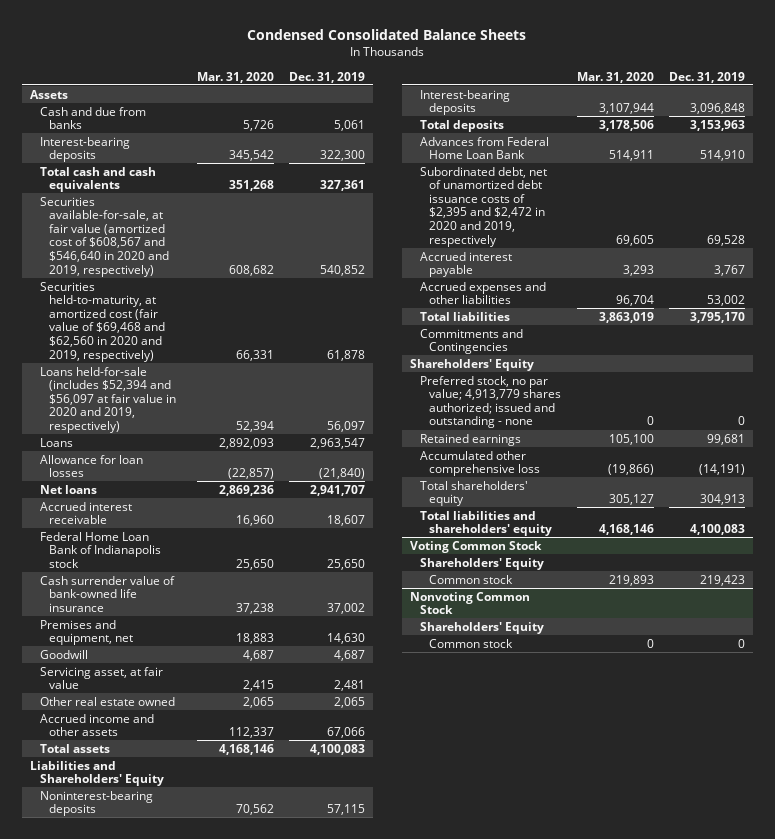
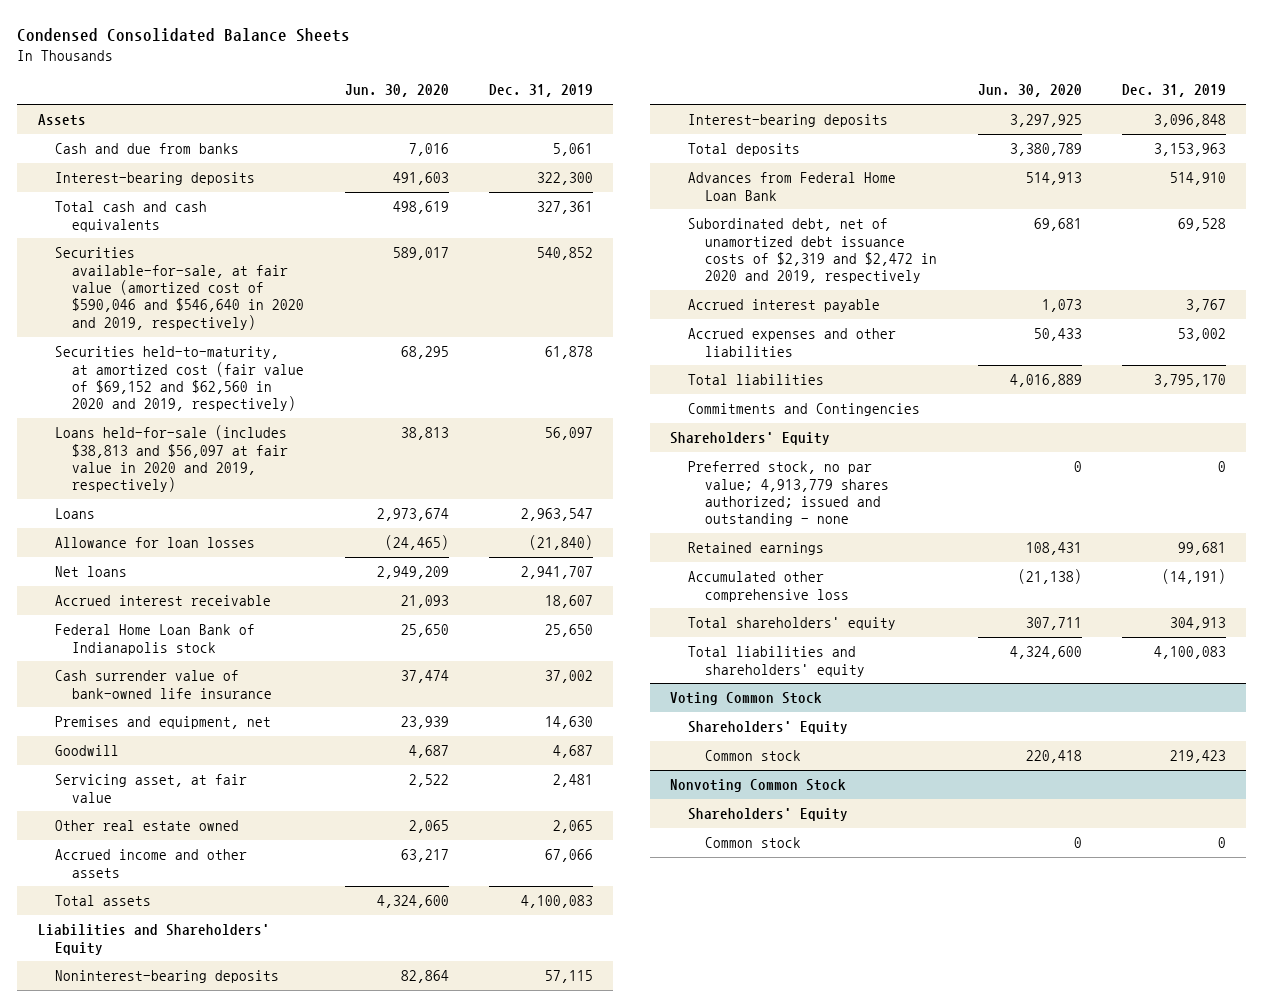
- | Mar. 31, 2020 | Dec. 31, 2019
+ | Jun. 30, 2020 | Dec. 31, 2019
- Securities available-for-sale, at fair value (amortized cost of $608,567 and $546,640 in 2020 and 2019, respectively) | 608,682 | 540,852
- Securities held-to-maturity, at amortized cost (fair value of $69,468 and $62,560 in 2020 and 2019, respectively) | 66,331 | 61,878
- Loans held-for-sale (includes $52,394 and $56,097 at fair value in 2020 and 2019, respectively) | 52,394 | 56,097
+ Securities available-for-sale, at fair value (amortized cost of $590,046 and $546,640 in 2020 and 2019, respectively) | 589,017 | 540,852
+ Securities held-to-maturity, at amortized cost (fair value of $69,152 and $62,560 in 2020 and 2019, respectively) | 68,295 | 61,878
+ Loans held-for-sale (includes $38,813 and $56,097 at fair value in 2020 and 2019, respectively) | 38,813 | 56,097
- Subordinated debt, net of unamortized debt issuance costs of $2,395 and $2,472 in 2020 and 2019, respectively | 69,605 | 69,528
+ Subordinated debt, net of unamortized debt issuance costs of $2,319 and $2,472 in 2020 and 2019, respectively | 69,681 | 69,528

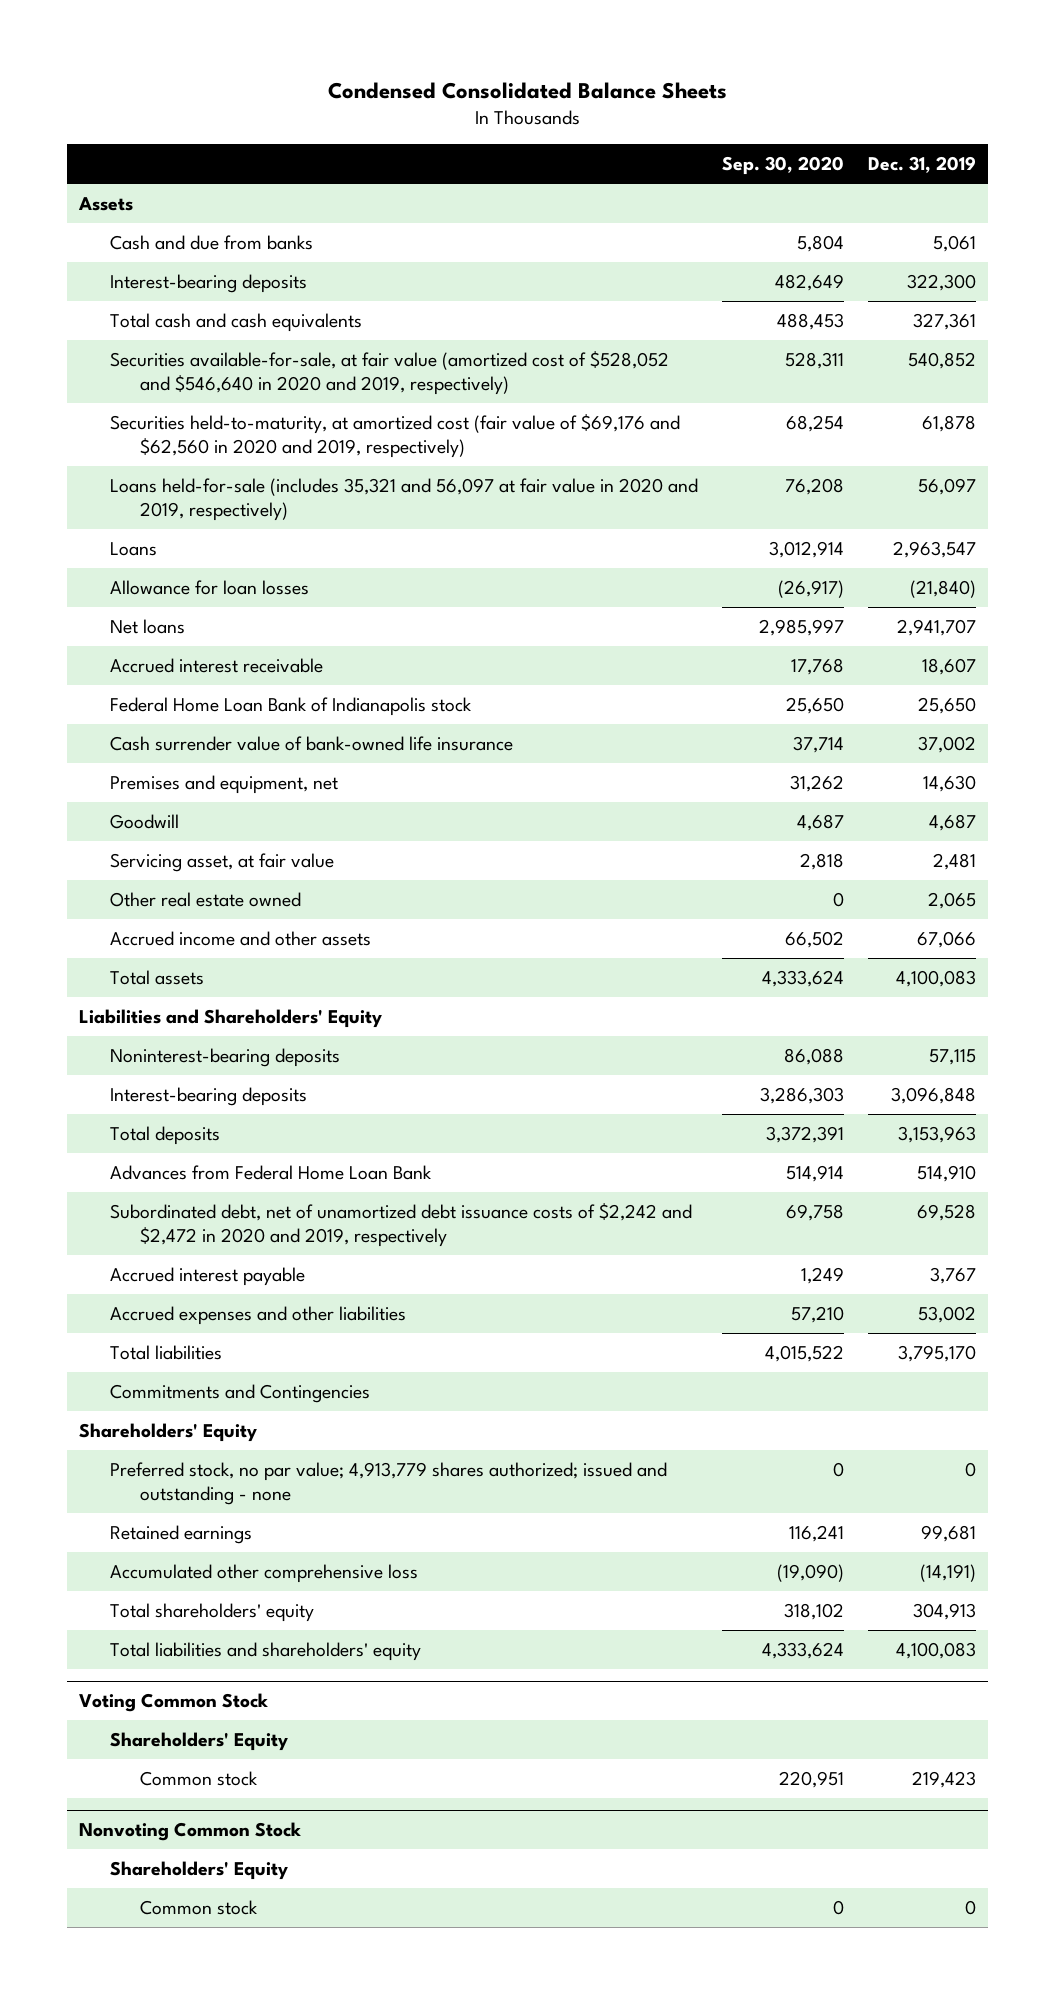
- | Jun. 30, 2020 | Dec. 31, 2019
+ | Sep. 30, 2020 | Dec. 31, 2019
- Securities available-for-sale, at fair value (amortized cost of $590,046 and $546,640 in 2020 and 2019, respectively) | 589,017 | 540,852
- Securities held-to-maturity, at amortized cost (fair value of $69,152 and $62,560 in 2020 and 2019, respectively) | 68,295 | 61,878
- Loans held-for-sale (includes $38,813 and $56,097 at fair value in 2020 and 2019, respectively) | 38,813 | 56,097
+ Securities available-for-sale, at fair value (amortized cost of $528,052 and $546,640 in 2020 and 2019, respectively) | 528,311 | 540,852
+ Securities held-to-maturity, at amortized cost (fair value of $69,176 and $62,560 in 2020 and 2019, respectively) | 68,254 | 61,878
+ Loans held-for-sale (includes 35,321 and 56,097 at fair value in 2020 and 2019, respectively) | 76,208 | 56,097
- Subordinated debt, net of unamortized debt issuance costs of $2,319 and $2,472 in 2020 and 2019, respectively | 69,681 | 69,528
+ Subordinated debt, net of unamortized debt issuance costs of $2,242 and $2,472 in 2020 and 2019, respectively | 69,758 | 69,528

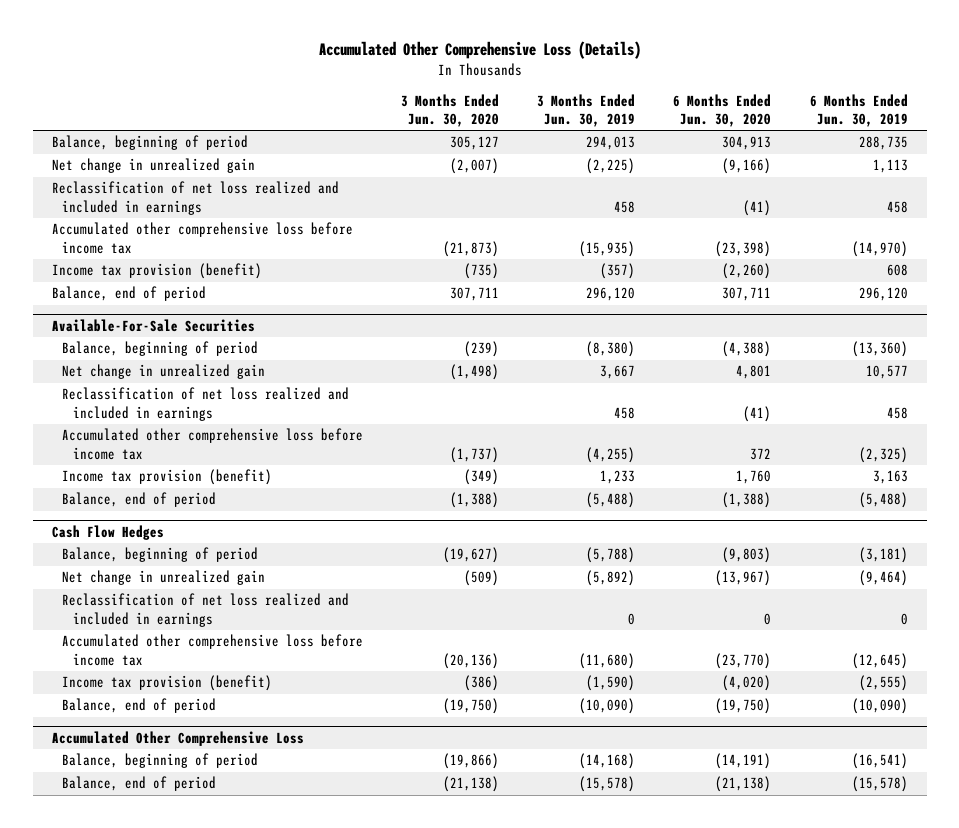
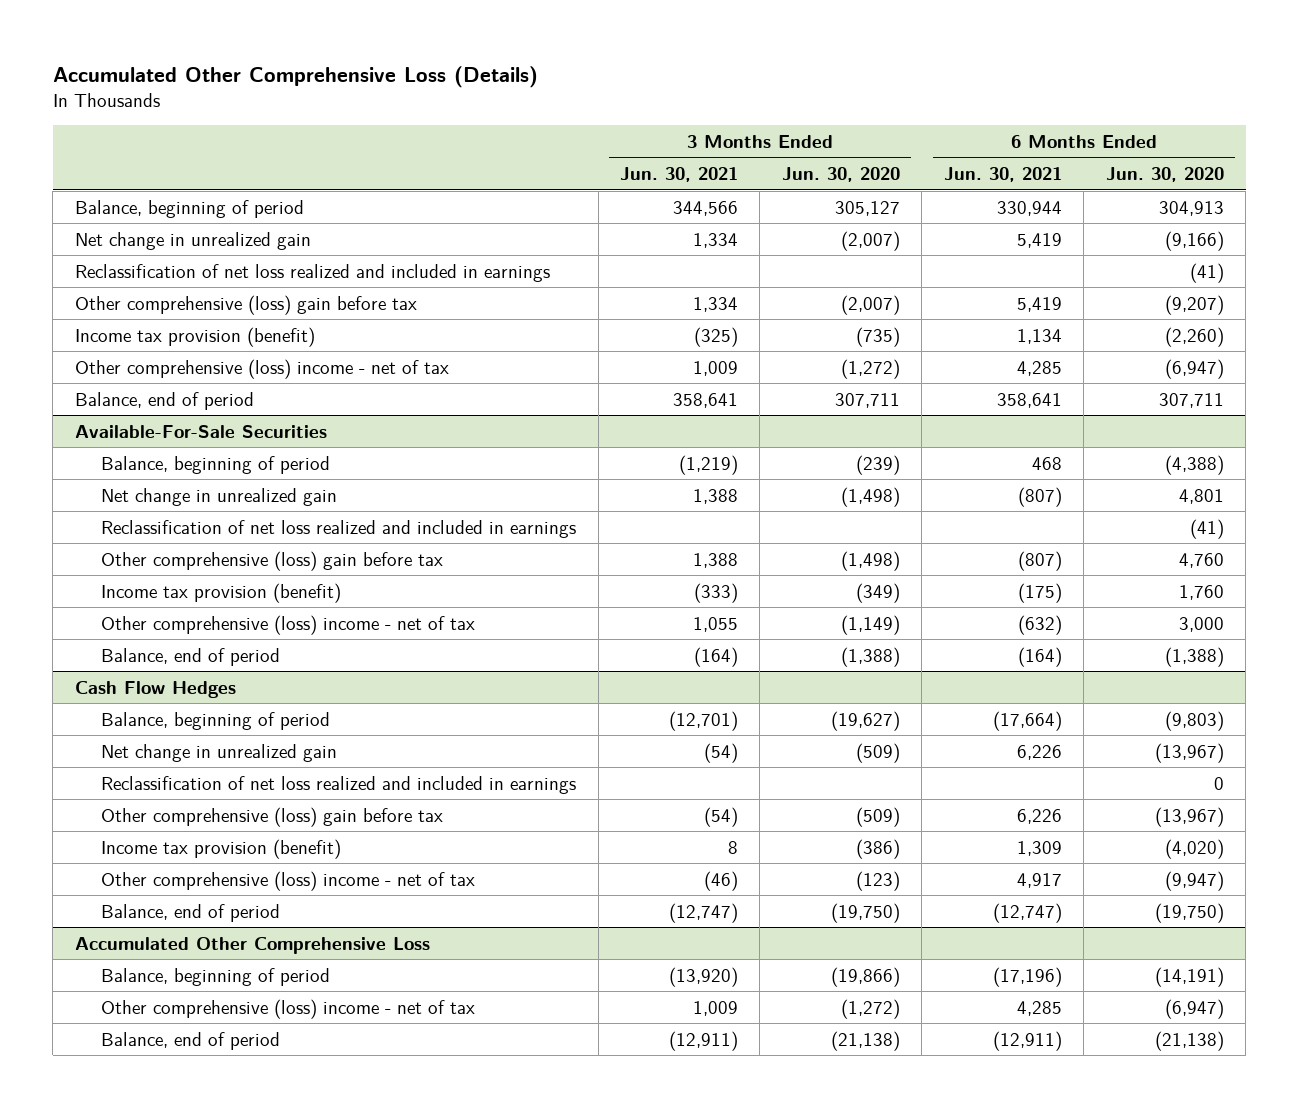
- | 3 Months Ended Jun. 30, 2020 | 3 Months Ended Jun. 30, 2019 | 6 Months Ended Jun. 30, 2020 | 6 Months Ended Jun. 30, 2019
+ | 3 Months Ended Jun. 30, 2021 | 3 Months Ended Jun. 30, 2020 | 6 Months Ended Jun. 30, 2021 | 6 Months Ended Jun. 30, 2020
- Accumulated other comprehensive loss before income tax | (21,873) | (15,935) | (23,398) | (14,970)
+ Other comprehensive (loss) gain before tax | 1,334 | (2,007) | 5,419 | (9,207)
+ Other comprehensive (loss) income - net of tax | 1,009 | (1,272) | 4,285 | (6,947)
@ Available-For-Sale Securities
- Accumulated other comprehensive loss before income tax | (1,737) | (4,255) | 372 | (2,325)
+ Other comprehensive (loss) gain before tax | 1,388 | (1,498) | (807) | 4,760
+ Other comprehensive (loss) income - net of tax | 1,055 | (1,149) | (632) | 3,000
@ Cash Flow Hedges
- Accumulated other comprehensive loss before income tax | (20,136) | (11,680) | (23,770) | (12,645)
+ Other comprehensive (loss) gain before tax | (54) | (509) | 6,226 | (13,967)
+ Other comprehensive (loss) income - net of tax | (46) | (123) | 4,917 | (9,947)
@ Accumulated Other Comprehensive Loss
+ Other comprehensive (loss) income - net of tax | 1,009 | (1,272) | 4,285 | (6,947)

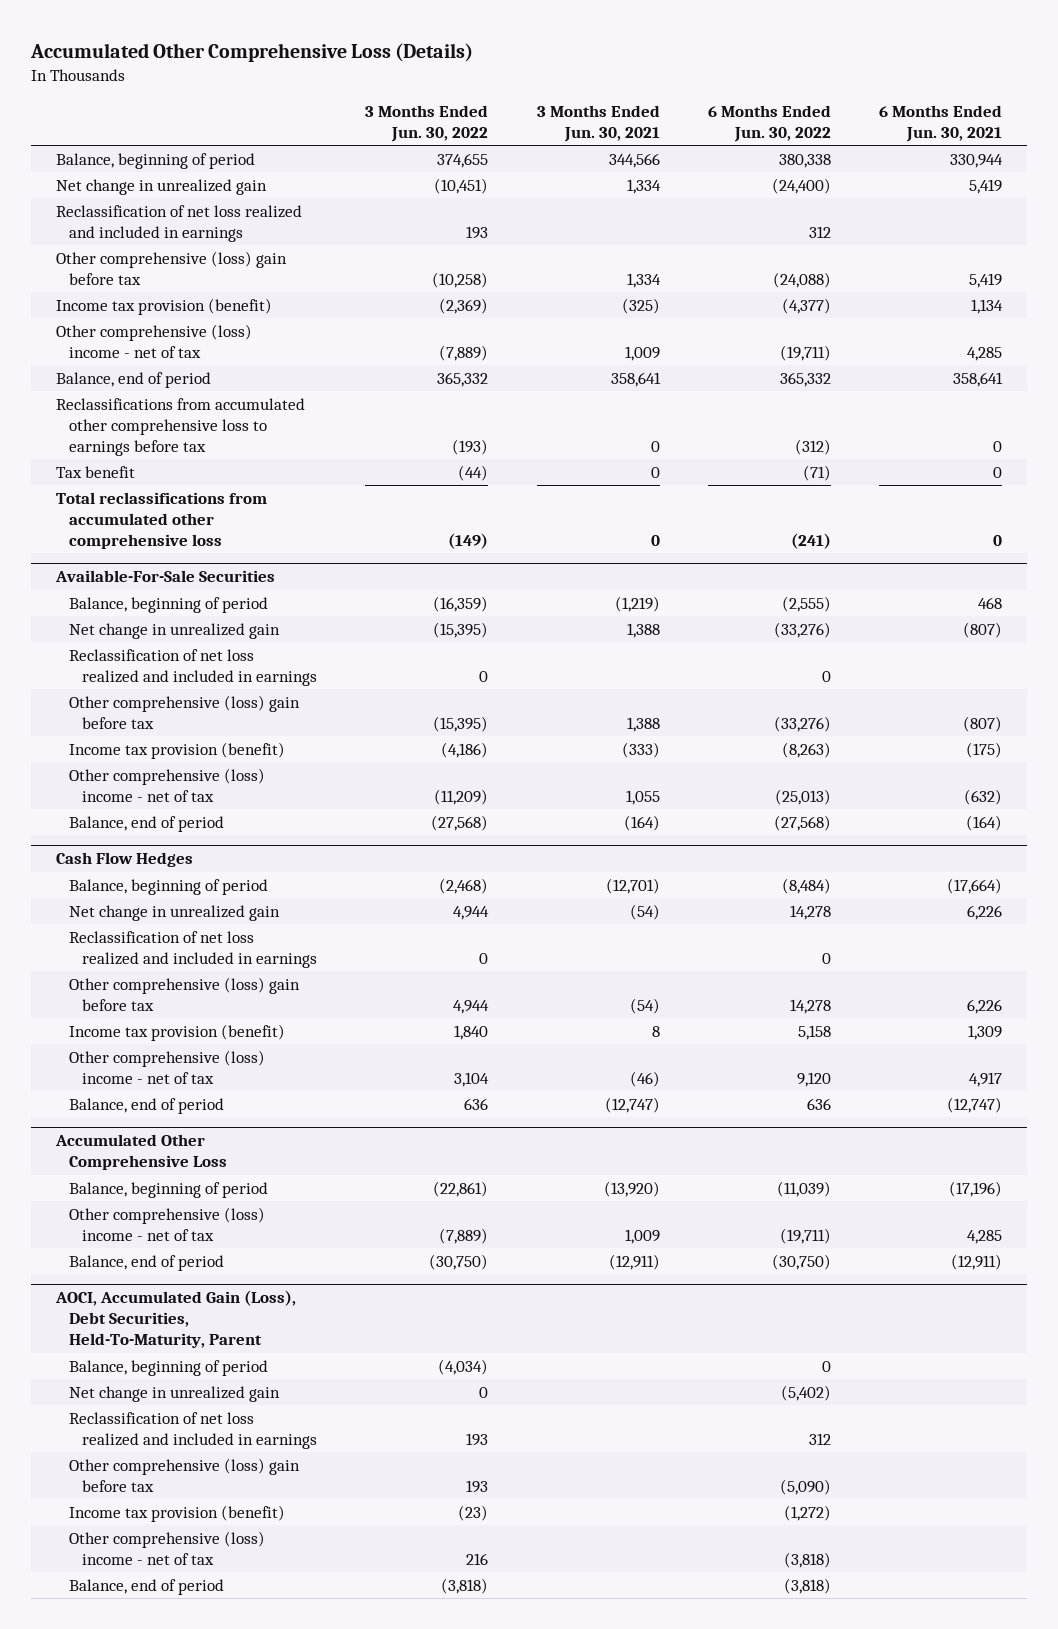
- | 3 Months Ended Jun. 30, 2021 | 3 Months Ended Jun. 30, 2020 | 6 Months Ended Jun. 30, 2021 | 6 Months Ended Jun. 30, 2020
+ | 3 Months Ended Jun. 30, 2022 | 3 Months Ended Jun. 30, 2021 | 6 Months Ended Jun. 30, 2022 | 6 Months Ended Jun. 30, 2021
+ Reclassifications from accumulated other comprehensive loss to earnings before tax | (193) | 0 | (312) | 0
+ Tax benefit | (44) | 0 | (71) | 0
+ Total reclassifications from accumulated other comprehensive loss | (149) | 0 | (241) | 0
+ AOCI, Accumulated Gain (Loss), Debt Securities, Held-To-Maturity, Parent
+ Balance, beginning of period | (4,034) | | 0 |
+ Net change in unrealized gain | 0 | | (5,402) |
+ Reclassification of net loss realized and included in earnings | 193 | | 312 |
+ Other comprehensive (loss) gain before tax | 193 | | (5,090) |
+ Income tax provision (benefit) | (23) | | (1,272) |
+ Other comprehensive (loss) income - net of tax | 216 | | (3,818) |
+ Balance, end of period | (3,818) | | (3,818) |

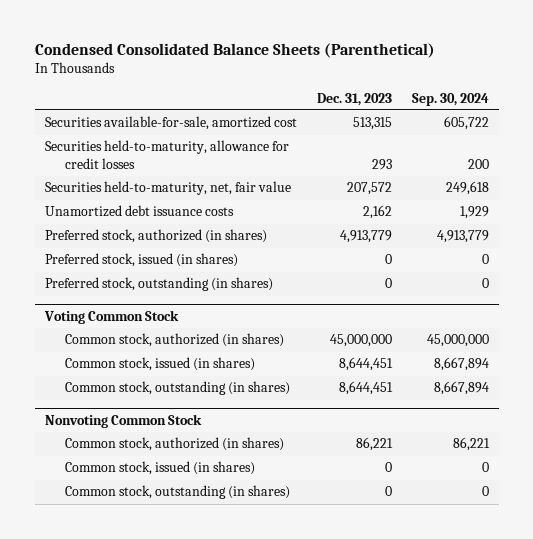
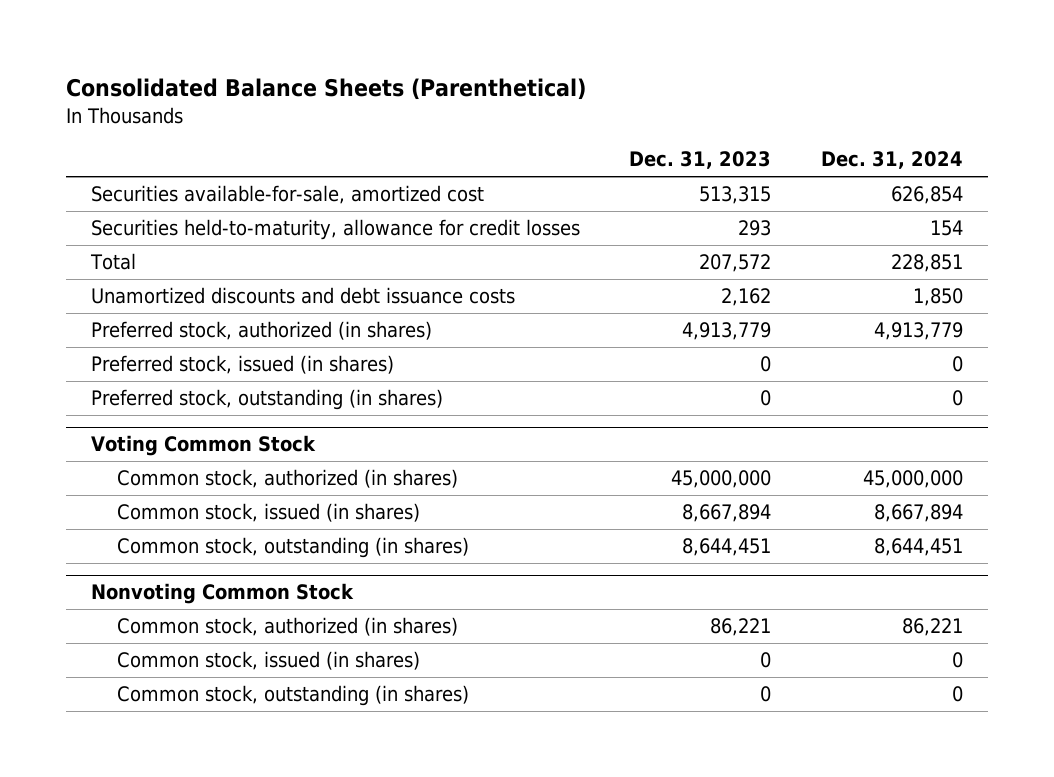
- Condensed Consolidated Balance Sheets (Parenthetical)
+ Consolidated Balance Sheets (Parenthetical)
- | Dec. 31, 2023 | Sep. 30, 2024
+ | Dec. 31, 2023 | Dec. 31, 2024
- Securities held-to-maturity, net, fair value | 207,572 | 249,618
- Unamortized debt issuance costs | 2,162 | 1,929
+ Total | 207,572 | 228,851
+ Unamortized discounts and debt issuance costs | 2,162 | 1,850
@ Voting Common Stock
- Common stock, issued (in shares) | 8,644,451 | 8,667,894
+ Common stock, issued (in shares) | 8,667,894 | 8,667,894

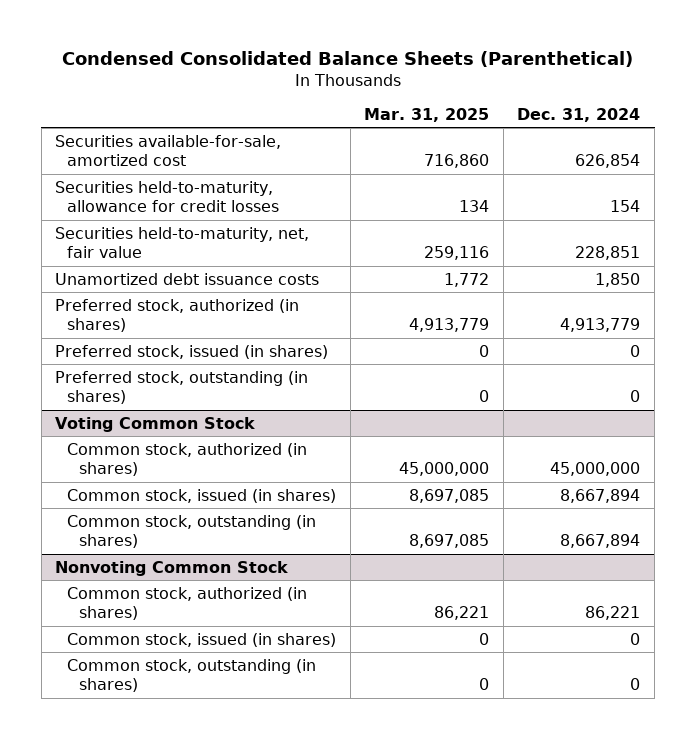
- Consolidated Balance Sheets (Parenthetical)
+ Condensed Consolidated Balance Sheets (Parenthetical)
- | Dec. 31, 2023 | Dec. 31, 2024
+ | Mar. 31, 2025 | Dec. 31, 2024
- Total | 207,572 | 228,851
- Unamortized discounts and debt issuance costs | 2,162 | 1,850
+ Securities held-to-maturity, net, fair value | 259,116 | 228,851
+ Unamortized debt issuance costs | 1,772 | 1,850
@ Voting Common Stock
- Common stock, outstanding (in shares) | 8,644,451 | 8,644,451
+ Common stock, outstanding (in shares) | 8,697,085 | 8,667,894

